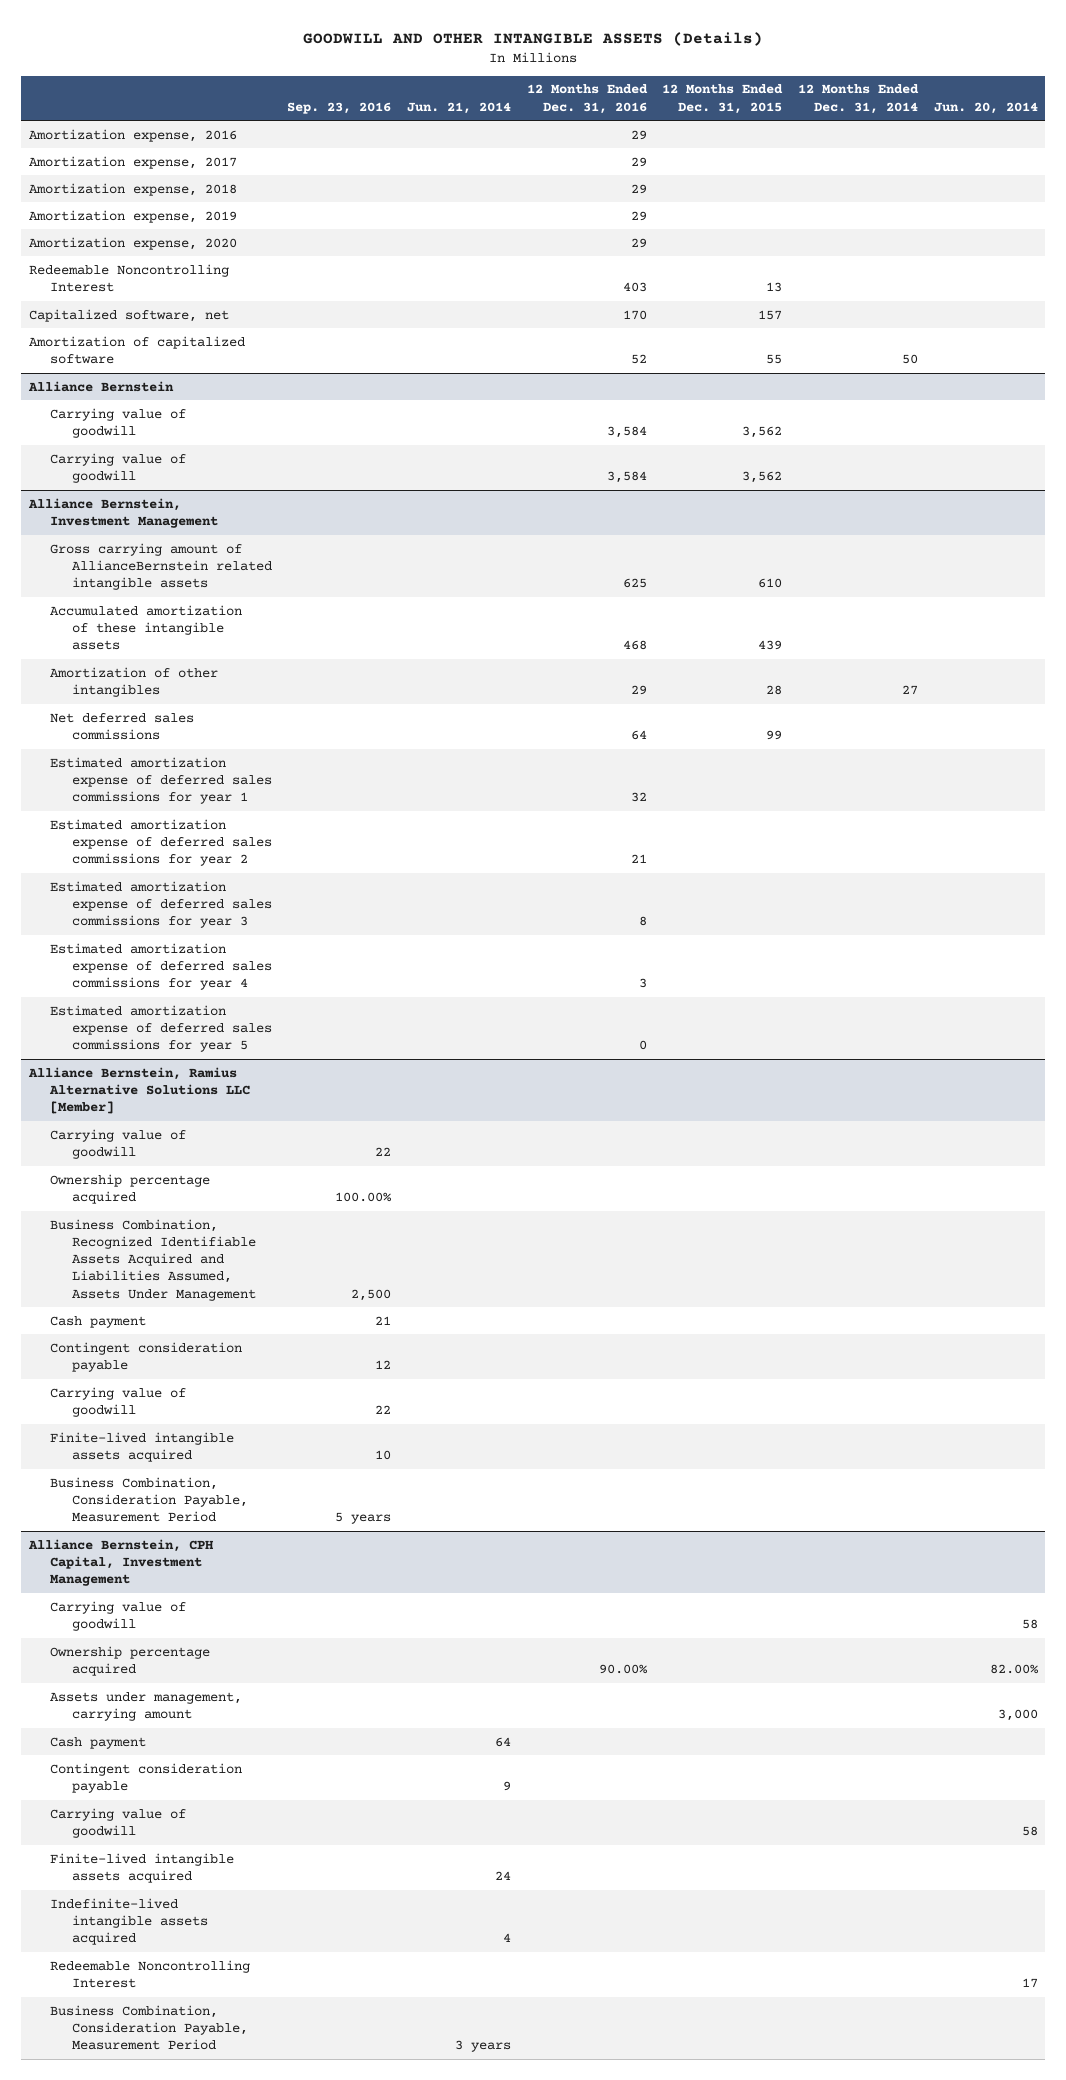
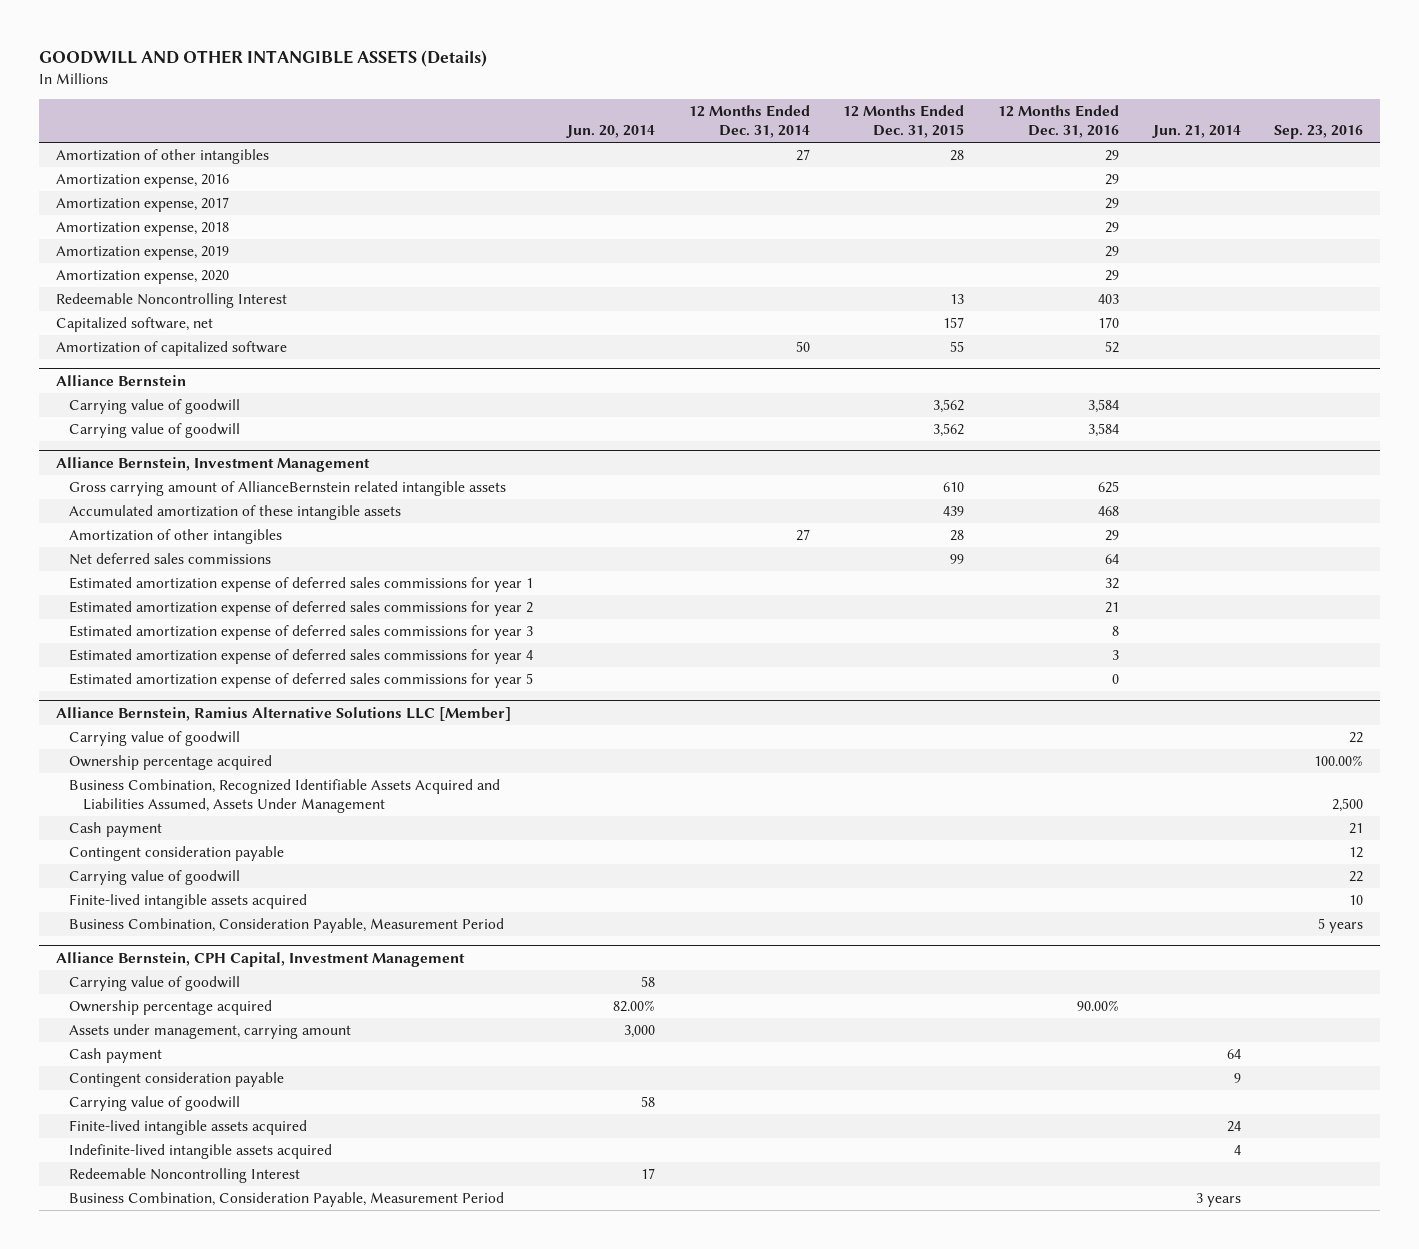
- | Sep. 23, 2016 | Jun. 21, 2014 | 12 Months Ended Dec. 31, 2016 | 12 Months Ended Dec. 31, 2015 | 12 Months Ended Dec. 31, 2014 | Jun. 20, 2014
+ | Jun. 20, 2014 | 12 Months Ended Dec. 31, 2014 | 12 Months Ended Dec. 31, 2015 | 12 Months Ended Dec. 31, 2016 | Jun. 21, 2014 | Sep. 23, 2016
+ Amortization of other intangibles | | 27 | 28 | 29 | |

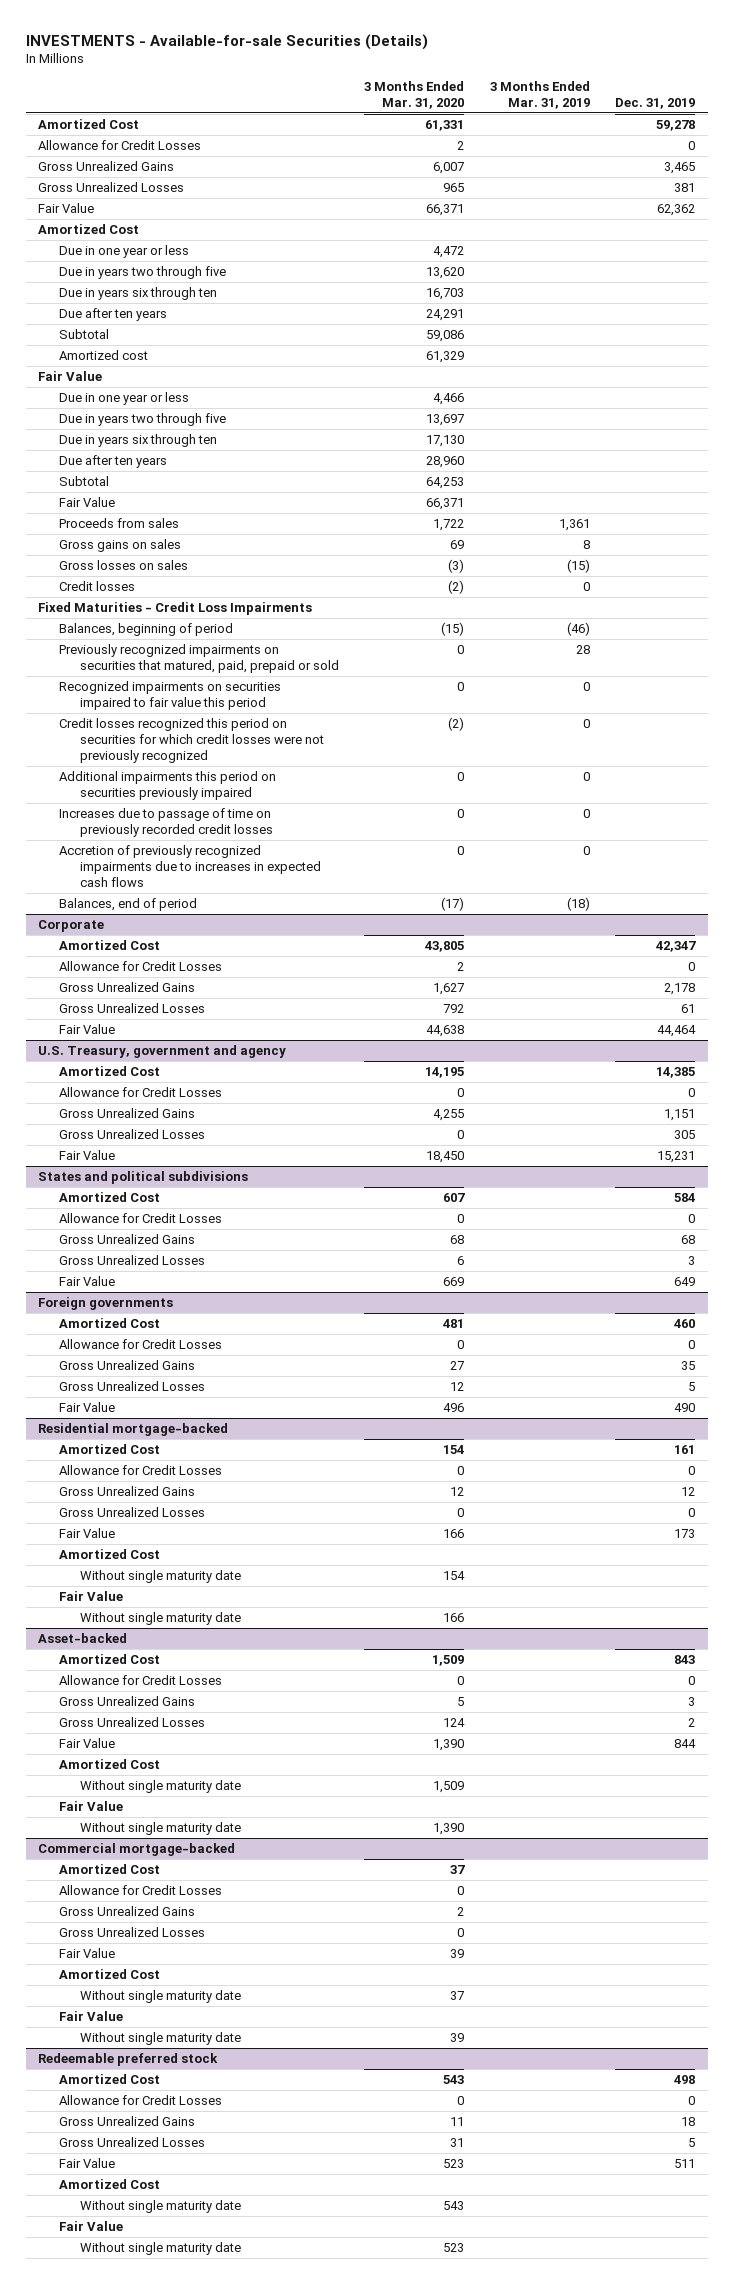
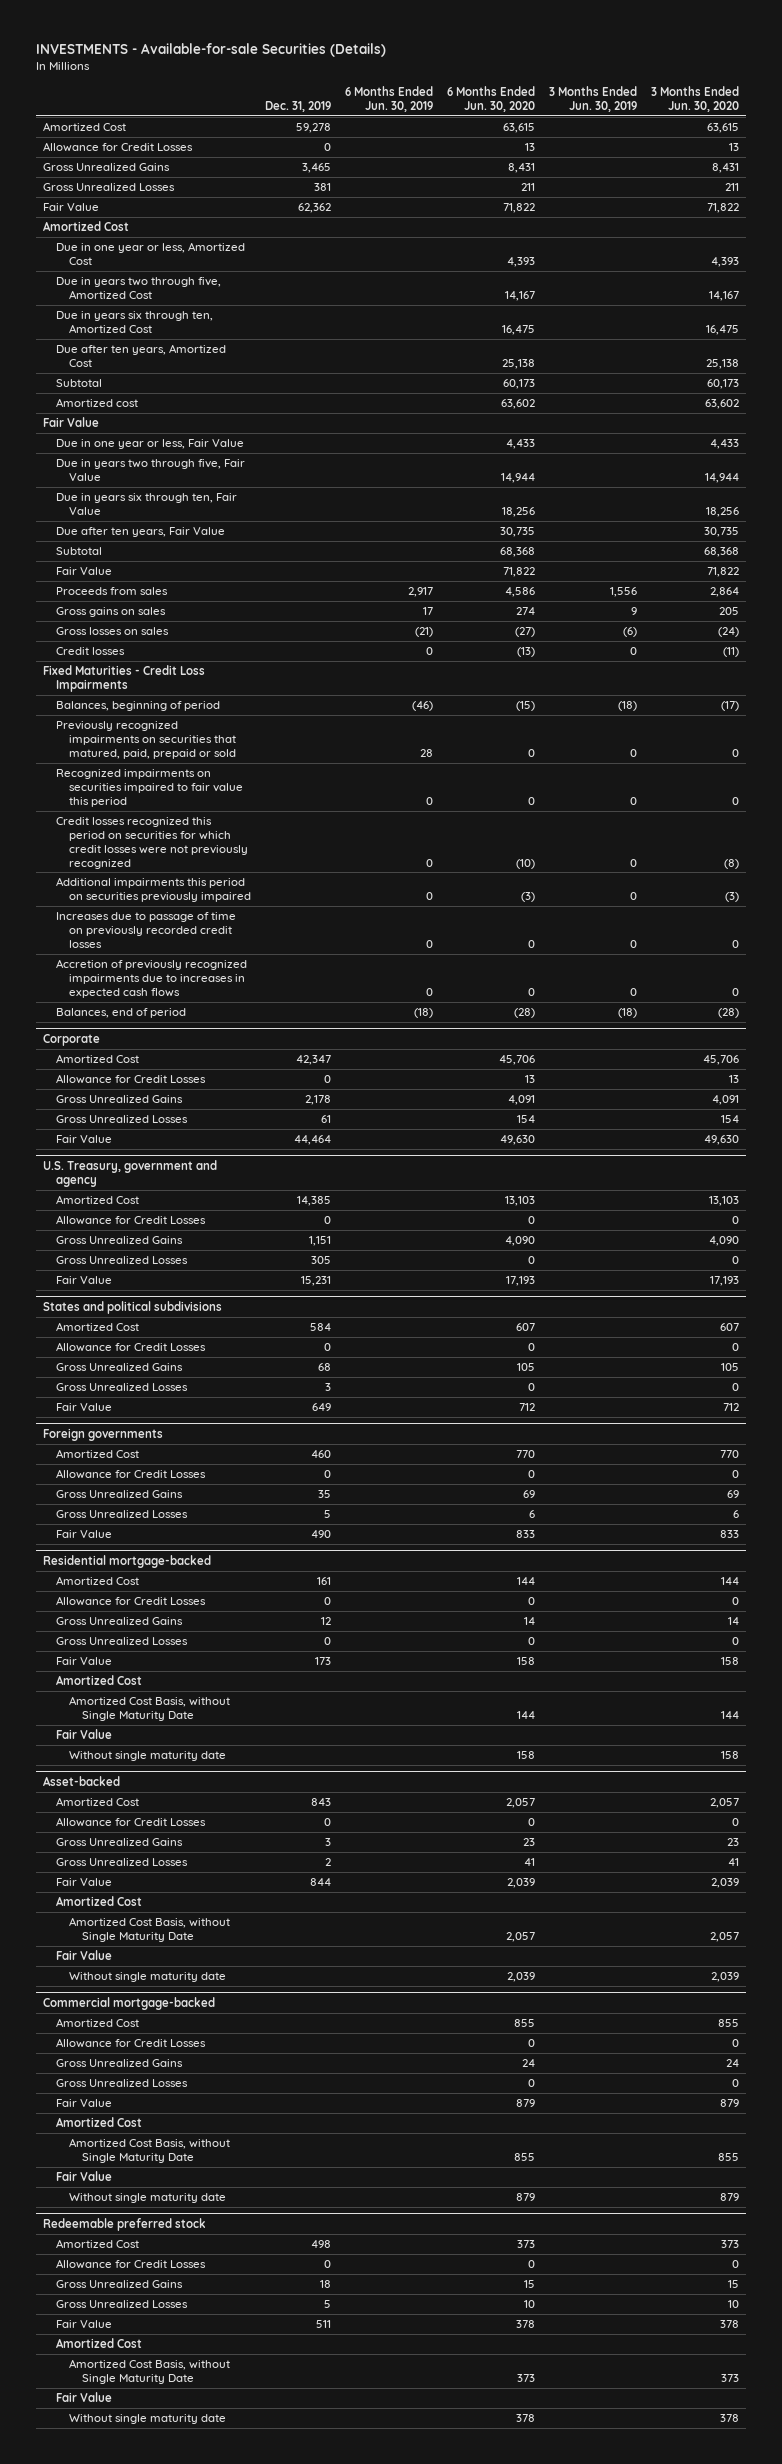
- | 3 Months Ended Mar. 31, 2020 | 3 Months Ended Mar. 31, 2019 | Dec. 31, 2019
+ | Dec. 31, 2019 | 6 Months Ended Jun. 30, 2019 | 6 Months Ended Jun. 30, 2020 | 3 Months Ended Jun. 30, 2019 | 3 Months Ended Jun. 30, 2020
- Due in one year or less | 4,472 | |
- Due in years two through five | 13,620 | |
- Due in years six through ten | 16,703 | |
- Due after ten years | 24,291 | |
+ Due in one year or less, Amortized Cost | | | 4,393 | | 4,393
+ Due in years two through five, Amortized Cost | | | 14,167 | | 14,167
+ Due in years six through ten, Amortized Cost | | | 16,475 | | 16,475
+ Due after ten years, Amortized Cost | | | 25,138 | | 25,138
- Due in one year or less | 4,466 | |
- Due in years two through five | 13,697 | |
- Due in years six through ten | 17,130 | |
- Due after ten years | 28,960 | |
+ Due in one year or less, Fair Value | | | 4,433 | | 4,433
+ Due in years two through five, Fair Value | | | 14,944 | | 14,944
+ Due in years six through ten, Fair Value | | | 18,256 | | 18,256
+ Due after ten years, Fair Value | | | 30,735 | | 30,735
@ Residential mortgage-backed
- Without single maturity date | 154 | |
+ Amortized Cost Basis, without Single Maturity Date | | | 144 | | 144
@ Asset-backed
- Without single maturity date | 1,509 | |
+ Amortized Cost Basis, without Single Maturity Date | | | 2,057 | | 2,057
@ Commercial mortgage-backed
- Without single maturity date | 37 | |
+ Amortized Cost Basis, without Single Maturity Date | | | 855 | | 855
@ Redeemable preferred stock
- Without single maturity date | 543 | |
+ Amortized Cost Basis, without Single Maturity Date | | | 373 | | 373

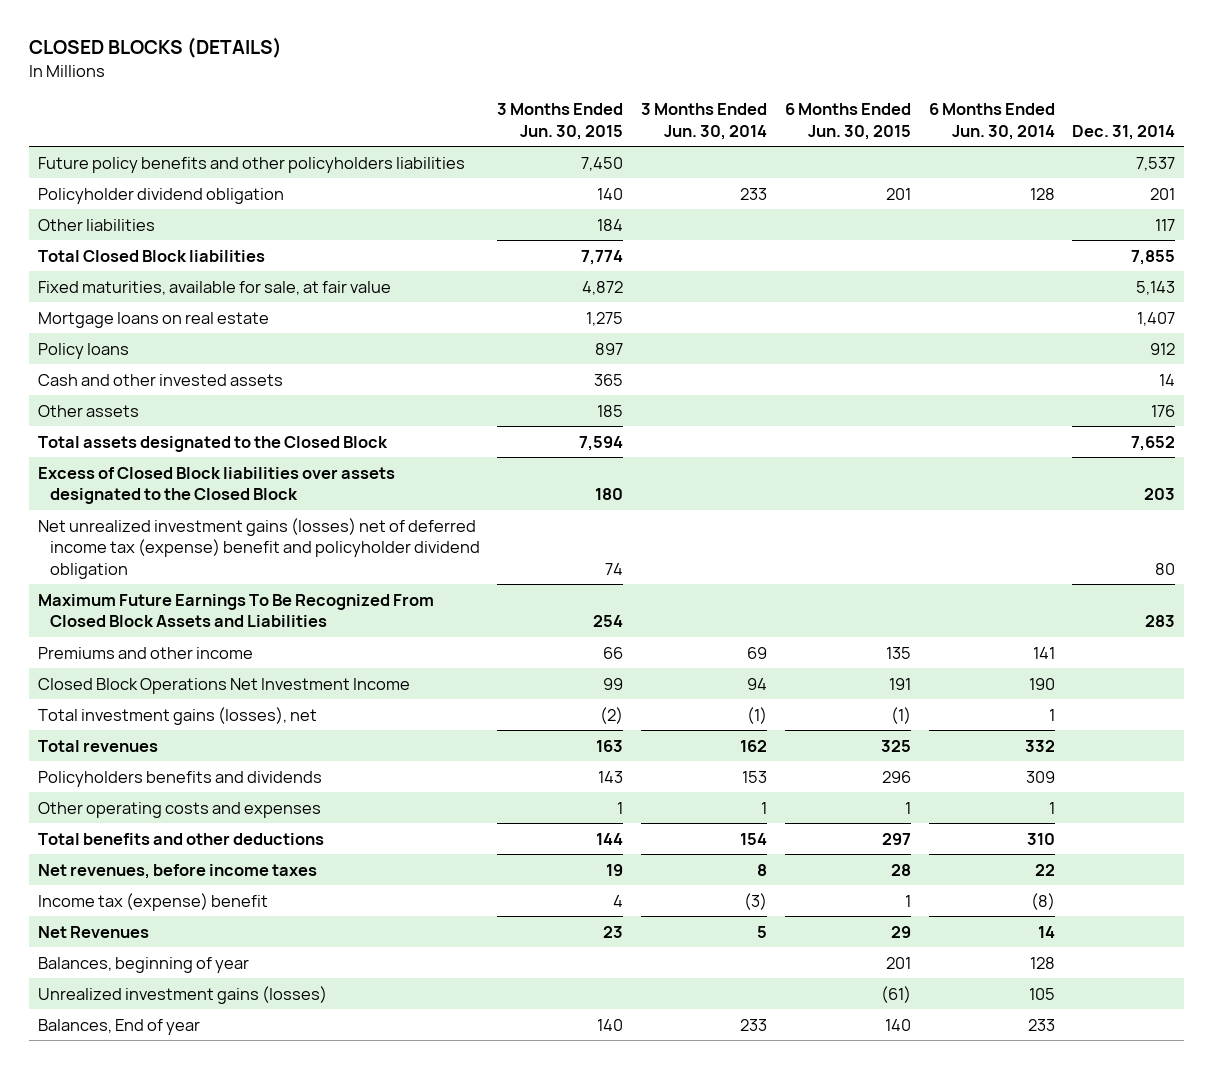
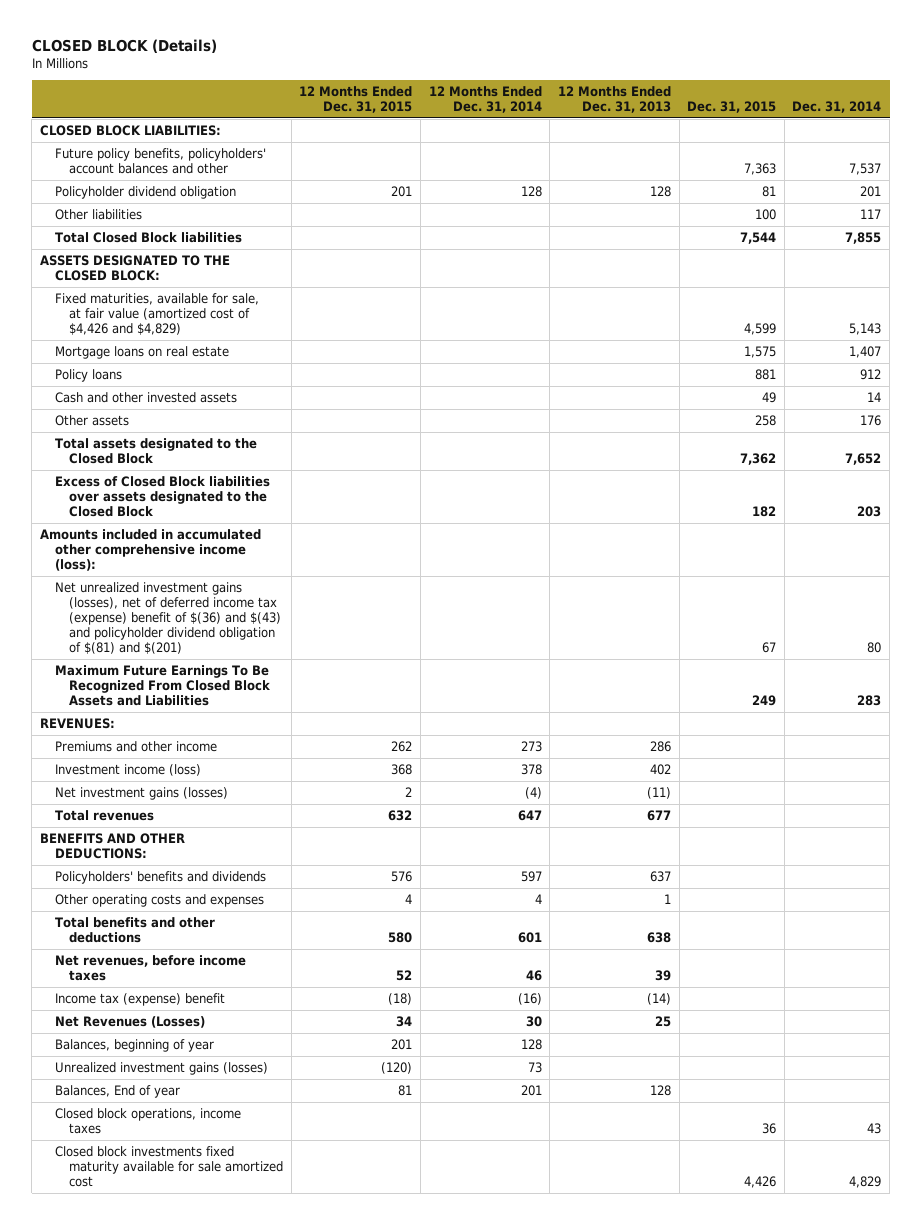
- CLOSED BLOCKS (DETAILS)
+ CLOSED BLOCK (Details)
- | 3 Months Ended Jun. 30, 2015 | 3 Months Ended Jun. 30, 2014 | 6 Months Ended Jun. 30, 2015 | 6 Months Ended Jun. 30, 2014 | Dec. 31, 2014
+ | 12 Months Ended Dec. 31, 2015 | 12 Months Ended Dec. 31, 2014 | 12 Months Ended Dec. 31, 2013 | Dec. 31, 2015 | Dec. 31, 2014
- Future policy benefits and other policyholders liabilities | 7,450 | | | | 7,537
+ CLOSED BLOCK LIABILITIES:
+ Future policy benefits, policyholders' account balances and other | | | | 7,363 | 7,537
- Fixed maturities, available for sale, at fair value | 4,872 | | | | 5,143
+ ASSETS DESIGNATED TO THE CLOSED BLOCK:
+ Fixed maturities, available for sale, at fair value (amortized cost of $4,426 and $4,829) | | | | 4,599 | 5,143
- Net unrealized investment gains (losses) net of deferred income tax (expense) benefit and policyholder dividend obligation | 74 | | | | 80
+ Amounts included in accumulated other comprehensive income (loss):
+ Net unrealized investment gains (losses), net of deferred income tax (expense) benefit of $(36) and $(43) and policyholder dividend obligation of $(81) and $(201) | | | | 67 | 80
+ REVENUES:
- Closed Block Operations Net Investment Income | 99 | 94 | 191 | 190 |
- Total investment gains (losses), net | (2) | (1) | (1) | 1 |
+ Investment income (loss) | 368 | 378 | 402 | |
+ Net investment gains (losses) | 2 | (4) | (11) | |
- Policyholders benefits and dividends | 143 | 153 | 296 | 309 |
+ BENEFITS AND OTHER DEDUCTIONS:
+ Policyholders' benefits and dividends | 576 | 597 | 637 | |
- Net Revenues | 23 | 5 | 29 | 14 |
+ Net Revenues (Losses) | 34 | 30 | 25 | |
+ Closed block operations, income taxes | | | | 36 | 43
+ Closed block investments fixed maturity available for sale amortized cost | | | | 4,426 | 4,829

